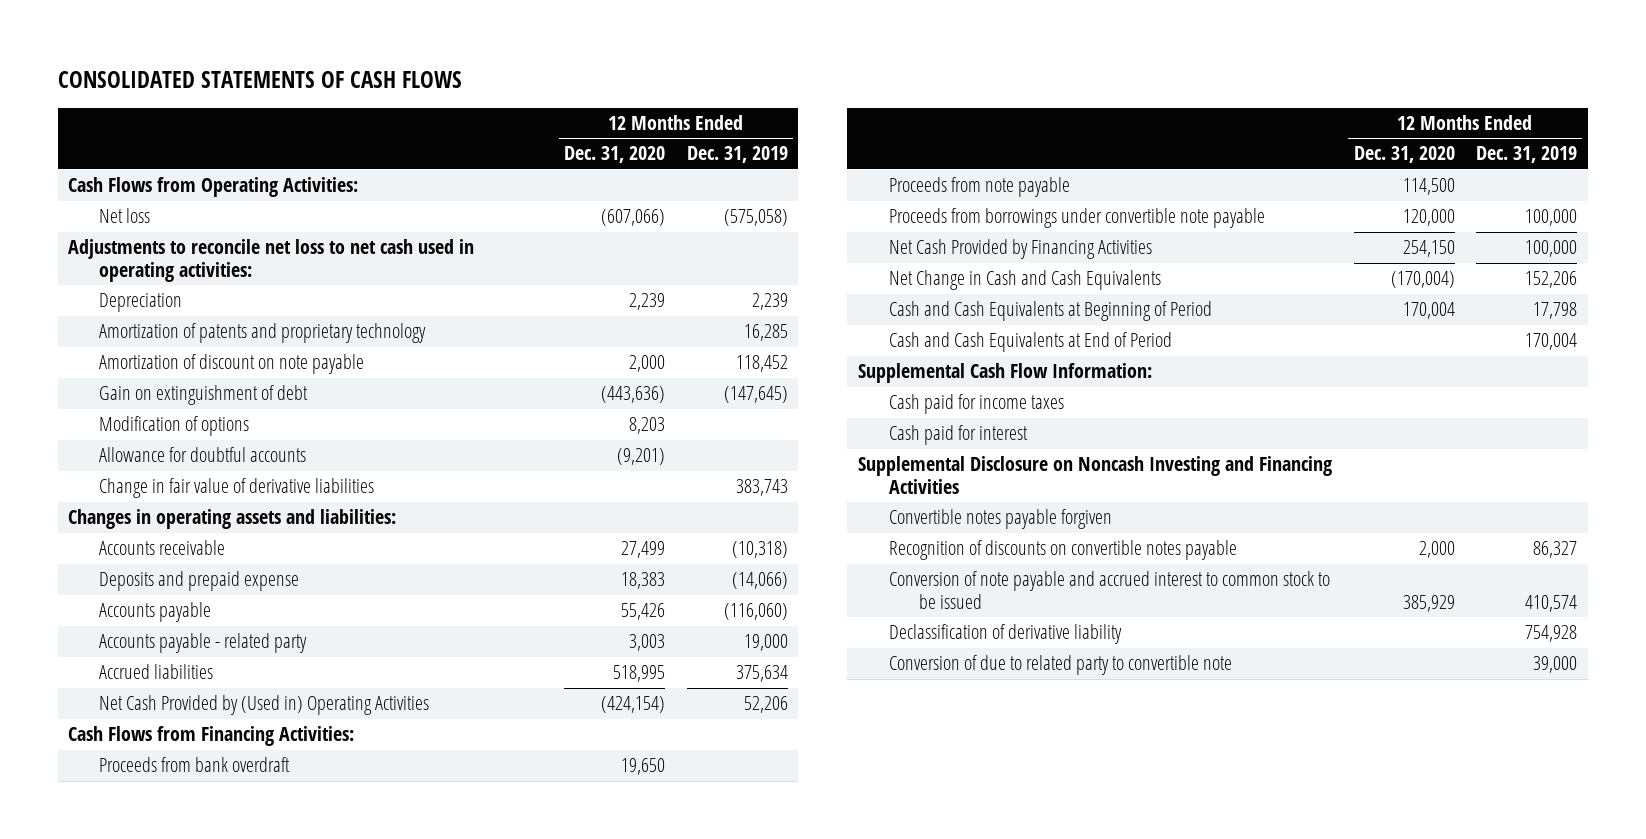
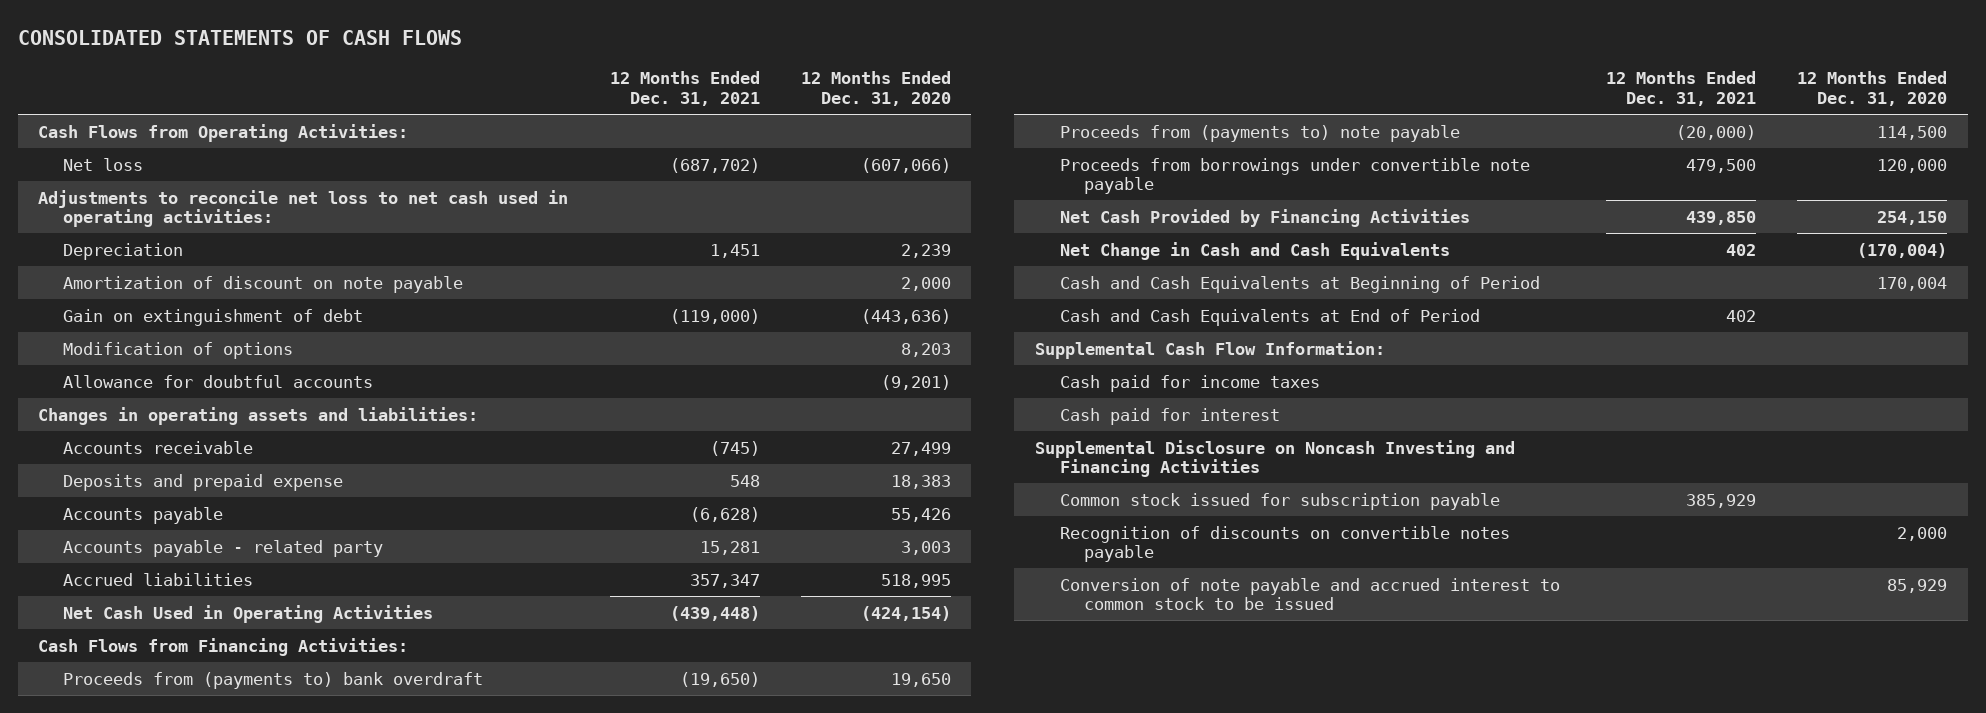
- | 12 Months Ended Dec. 31, 2020 | 12 Months Ended Dec. 31, 2019
+ | 12 Months Ended Dec. 31, 2021 | 12 Months Ended Dec. 31, 2020
- Amortization of patents and proprietary technology | | 16,285
- Change in fair value of derivative liabilities | | 383,743
- Net Cash Provided by (Used in) Operating Activities | (424,154) | 52,206
+ Net Cash Used in Operating Activities | (439,448) | (424,154)
- Proceeds from bank overdraft | 19,650 |
- Proceeds from note payable | 114,500 |
+ Proceeds from (payments to) bank overdraft | (19,650) | 19,650
+ Proceeds from (payments to) note payable | (20,000) | 114,500
- Convertible notes payable forgiven
+ Common stock issued for subscription payable | 385,929 |
- Conversion of note payable and accrued interest to common stock to be issued | 385,929 | 410,574
- Declassification of derivative liability | | 754,928
- Conversion of due to related party to convertible note | | 39,000
+ Conversion of note payable and accrued interest to common stock to be issued | | 85,929

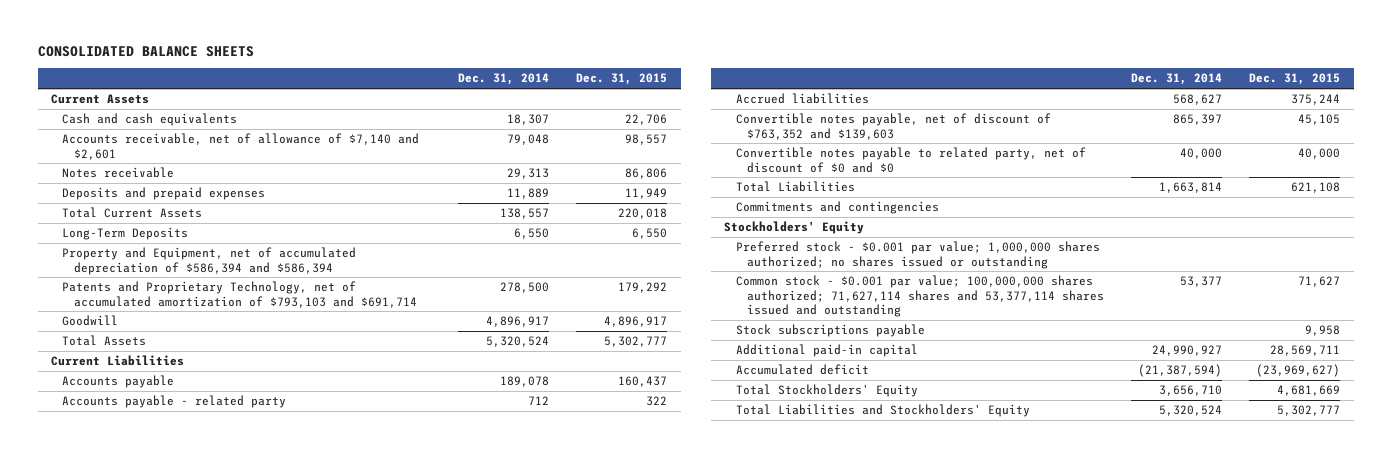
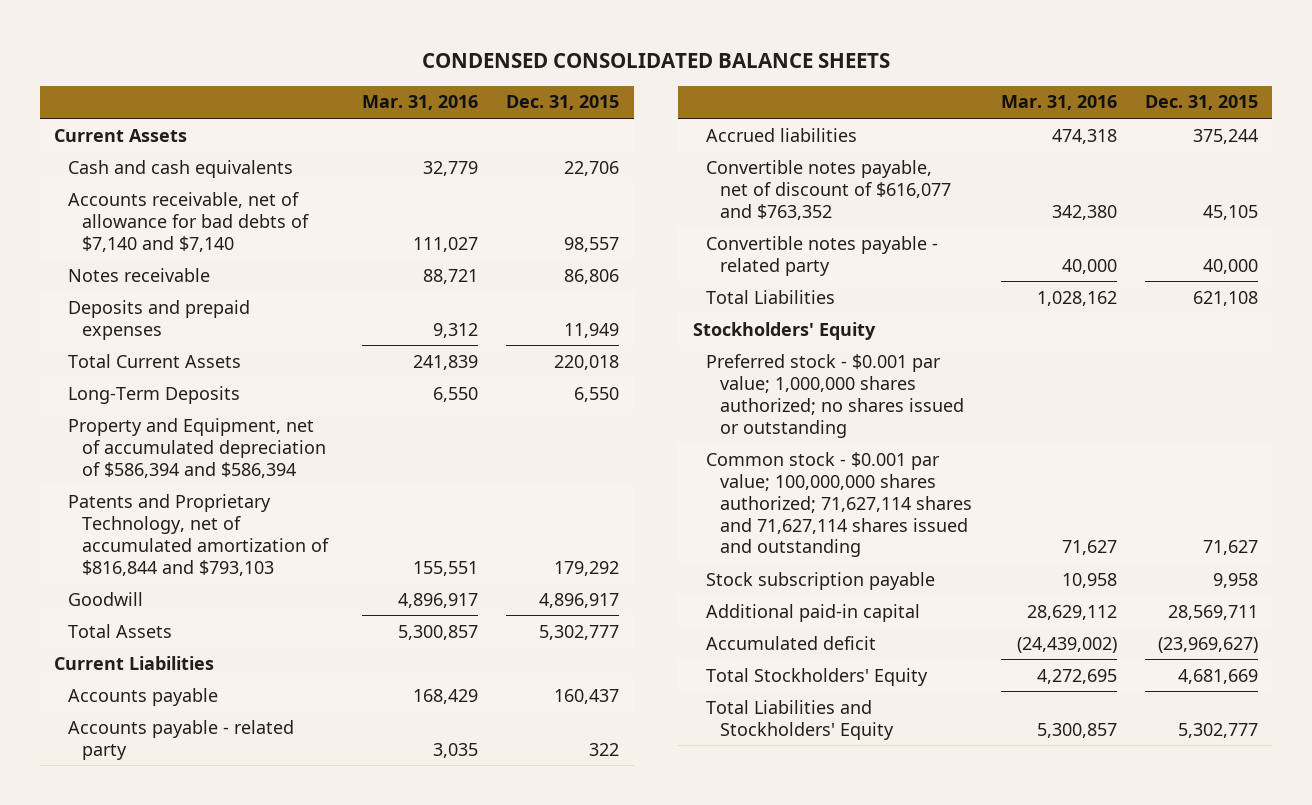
- CONSOLIDATED BALANCE SHEETS
+ CONDENSED CONSOLIDATED BALANCE SHEETS
- | Dec. 31, 2014 | Dec. 31, 2015
+ | Mar. 31, 2016 | Dec. 31, 2015
- Accounts receivable, net of allowance of $7,140 and $2,601 | 79,048 | 98,557
+ Accounts receivable, net of allowance for bad debts of $7,140 and $7,140 | 111,027 | 98,557
- Patents and Proprietary Technology, net of accumulated amortization of $793,103 and $691,714 | 278,500 | 179,292
+ Patents and Proprietary Technology, net of accumulated amortization of $816,844 and $793,103 | 155,551 | 179,292
- Convertible notes payable, net of discount of $763,352 and $139,603 | 865,397 | 45,105
- Convertible notes payable to related party, net of discount of $0 and $0 | 40,000 | 40,000
+ Convertible notes payable, net of discount of $616,077 and $763,352 | 342,380 | 45,105
+ Convertible notes payable - related party | 40,000 | 40,000
- Commitments and contingencies
- Common stock - $0.001 par value; 100,000,000 shares authorized; 71,627,114 shares and 53,377,114 shares issued and outstanding | 53,377 | 71,627
- Stock subscriptions payable | | 9,958
+ Common stock - $0.001 par value; 100,000,000 shares authorized; 71,627,114 shares and 71,627,114 shares issued and outstanding | 71,627 | 71,627
+ Stock subscription payable | 10,958 | 9,958

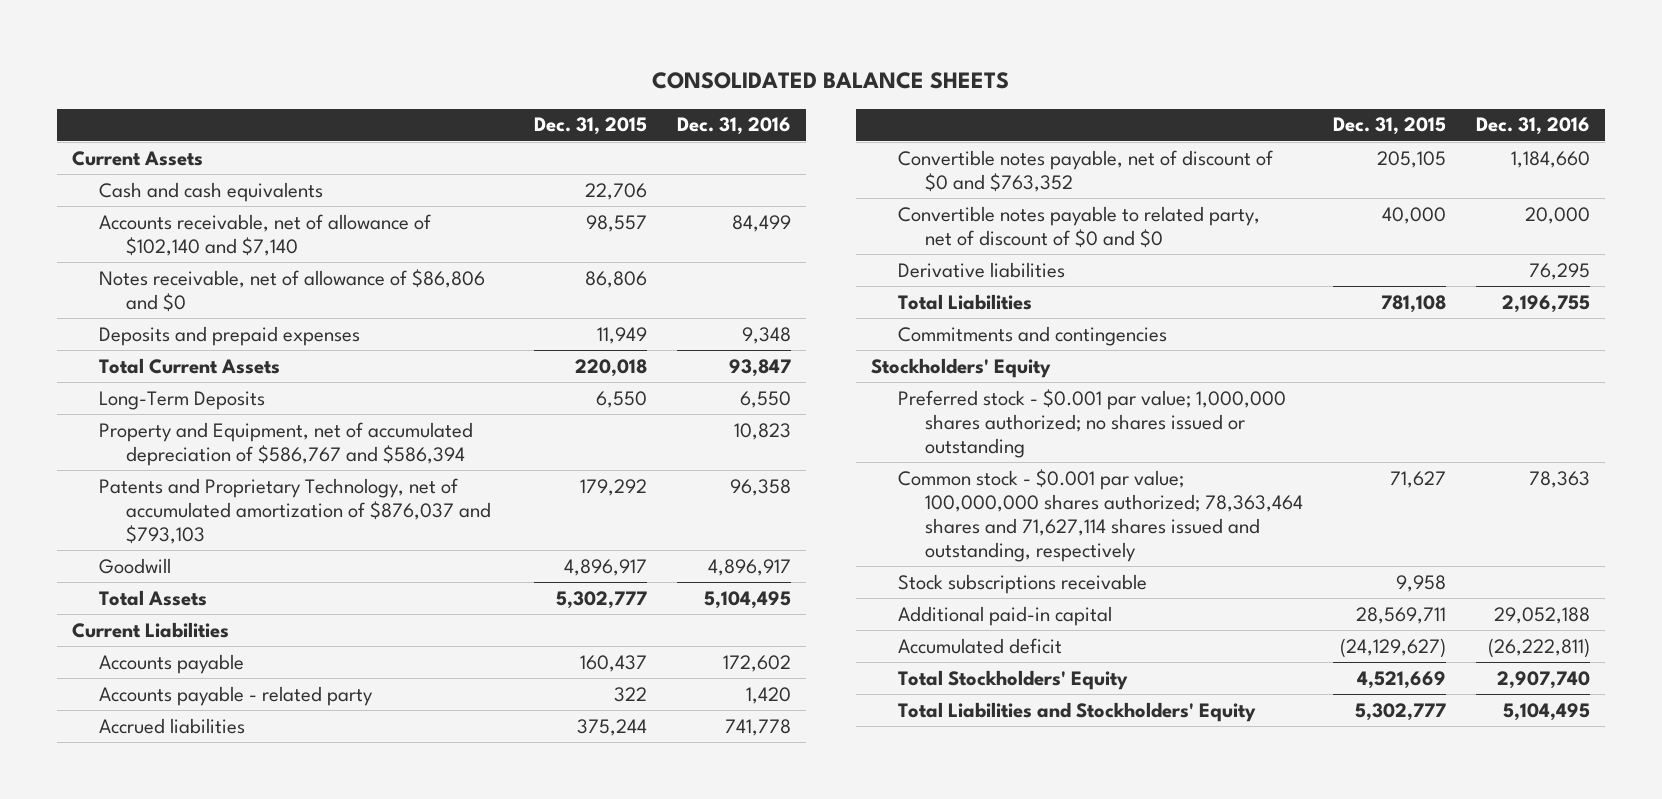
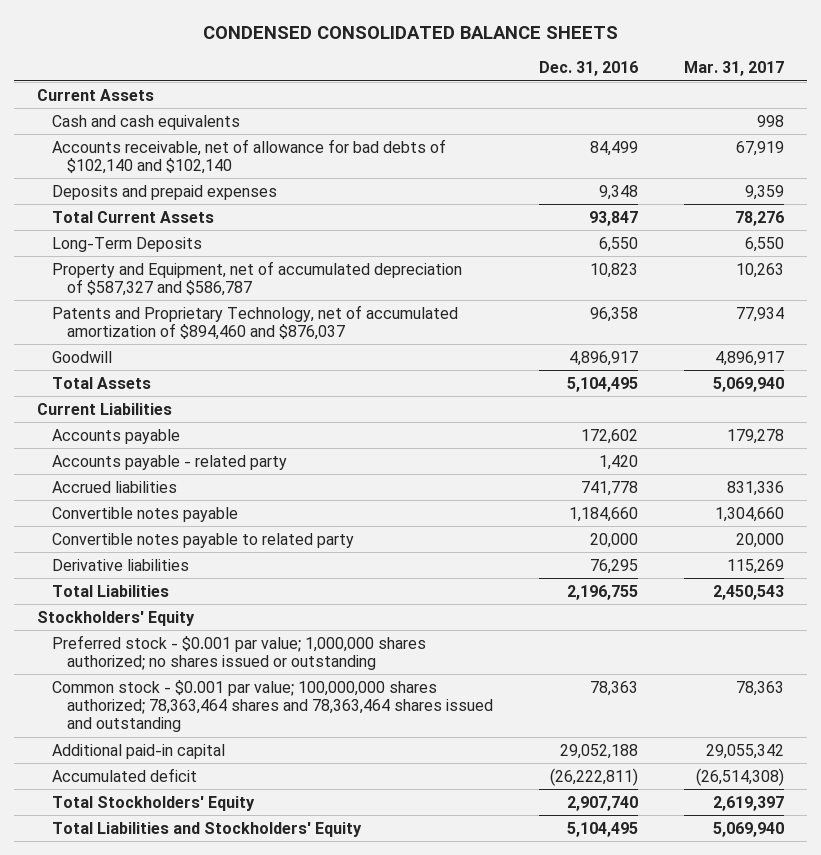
- CONSOLIDATED BALANCE SHEETS
+ CONDENSED CONSOLIDATED BALANCE SHEETS
- | Dec. 31, 2015 | Dec. 31, 2016
+ | Dec. 31, 2016 | Mar. 31, 2017
- Accounts receivable, net of allowance of $102,140 and $7,140 | 98,557 | 84,499
- Notes receivable, net of allowance of $86,806 and $0 | 86,806 |
+ Accounts receivable, net of allowance for bad debts of $102,140 and $102,140 | 84,499 | 67,919
- Property and Equipment, net of accumulated depreciation of $586,767 and $586,394 | | 10,823
- Patents and Proprietary Technology, net of accumulated amortization of $876,037 and $793,103 | 179,292 | 96,358
+ Property and Equipment, net of accumulated depreciation of $587,327 and $586,787 | 10,823 | 10,263
+ Patents and Proprietary Technology, net of accumulated amortization of $894,460 and $876,037 | 96,358 | 77,934
- Convertible notes payable, net of discount of $0 and $763,352 | 205,105 | 1,184,660
- Convertible notes payable to related party, net of discount of $0 and $0 | 40,000 | 20,000
+ Convertible notes payable | 1,184,660 | 1,304,660
+ Convertible notes payable to related party | 20,000 | 20,000
- Commitments and contingencies
- Common stock - $0.001 par value; 100,000,000 shares authorized; 78,363,464 shares and 71,627,114 shares issued and outstanding, respectively | 71,627 | 78,363
- Stock subscriptions receivable | 9,958 |
+ Common stock - $0.001 par value; 100,000,000 shares authorized; 78,363,464 shares and 78,363,464 shares issued and outstanding | 78,363 | 78,363

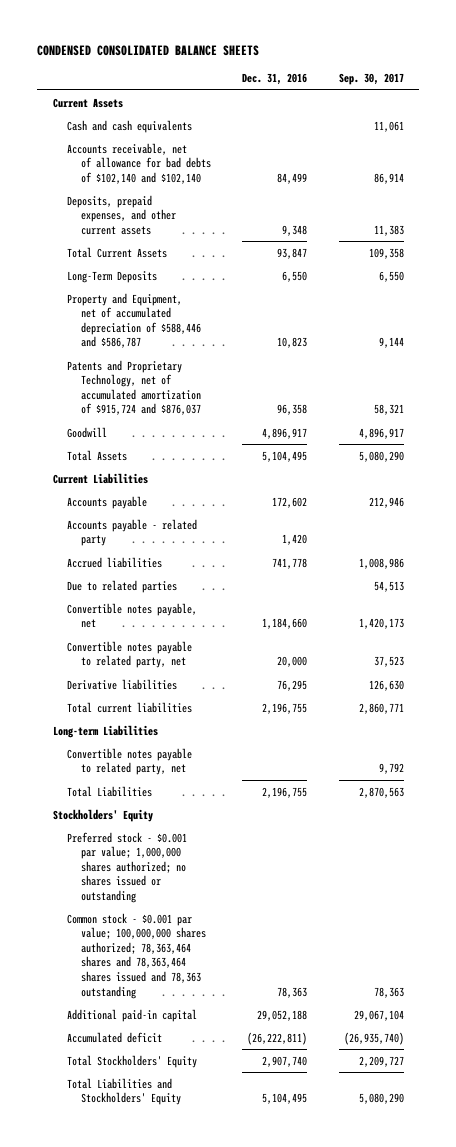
- | Dec. 31, 2016 | Mar. 31, 2017
+ | Dec. 31, 2016 | Sep. 30, 2017
- Deposits and prepaid expenses | 9,348 | 9,359
+ Deposits, prepaid expenses, and other current assets | 9,348 | 11,383
- Property and Equipment, net of accumulated depreciation of $587,327 and $586,787 | 10,823 | 10,263
- Patents and Proprietary Technology, net of accumulated amortization of $894,460 and $876,037 | 96,358 | 77,934
+ Property and Equipment, net of accumulated depreciation of $588,446 and $586,787 | 10,823 | 9,144
+ Patents and Proprietary Technology, net of accumulated amortization of $915,724 and $876,037 | 96,358 | 58,321
- Convertible notes payable | 1,184,660 | 1,304,660
- Convertible notes payable to related party | 20,000 | 20,000
+ Due to related parties | | 54,513
+ Convertible notes payable, net | 1,184,660 | 1,420,173
+ Convertible notes payable to related party, net | 20,000 | 37,523
+ Total current liabilities | 2,196,755 | 2,860,771
+ Long-term Liabilities
+ Convertible notes payable to related party, net | | 9,792
- Common stock - $0.001 par value; 100,000,000 shares authorized; 78,363,464 shares and 78,363,464 shares issued and outstanding | 78,363 | 78,363
+ Common stock - $0.001 par value; 100,000,000 shares authorized; 78,363,464 shares and 78,363,464 shares issued and 78,363 outstanding | 78,363 | 78,363

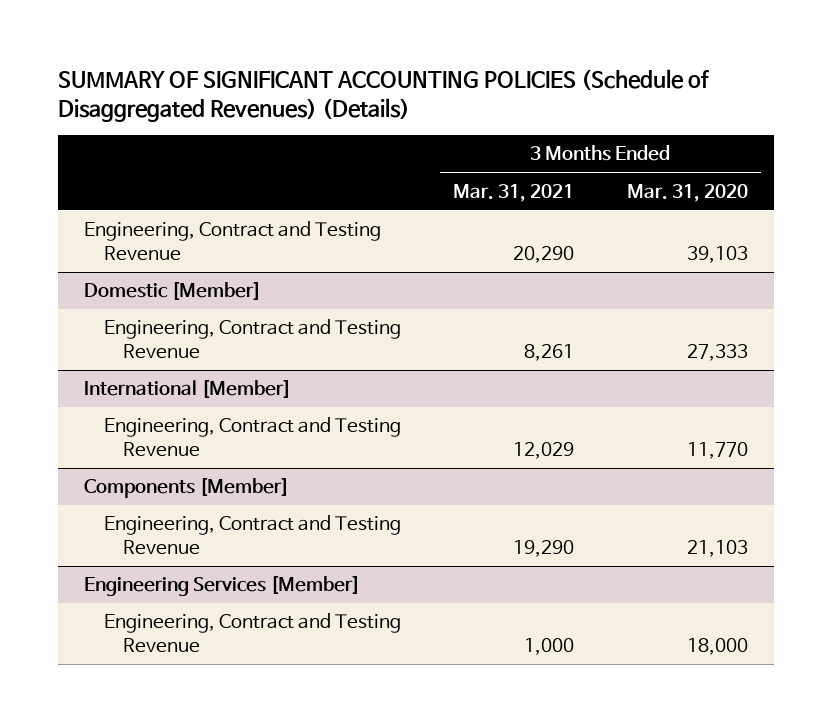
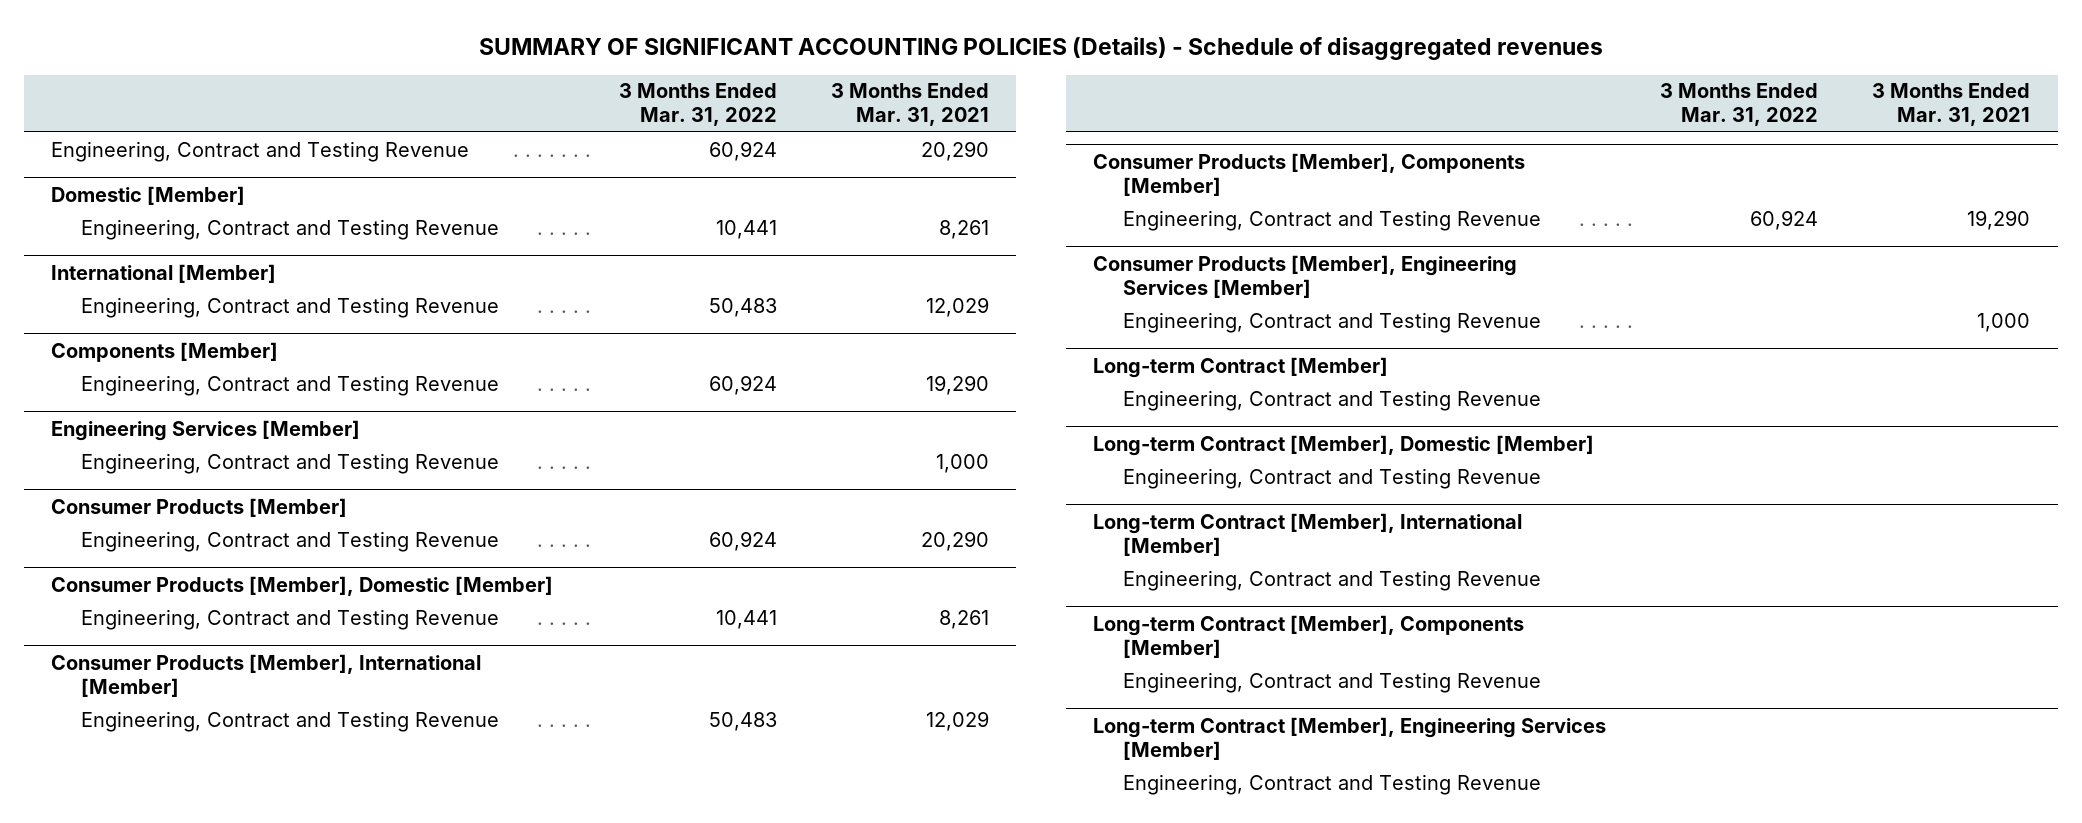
- SUMMARY OF SIGNIFICANT ACCOUNTING POLICIES (Schedule of Disaggregated Revenues) (Details)
+ SUMMARY OF SIGNIFICANT ACCOUNTING POLICIES (Details) - Schedule of disaggregated revenues
- | 3 Months Ended Mar. 31, 2021 | 3 Months Ended Mar. 31, 2020
+ | 3 Months Ended Mar. 31, 2022 | 3 Months Ended Mar. 31, 2021
+ Consumer Products [Member]
+ Engineering, Contract and Testing Revenue | 60,924 | 20,290
+ Consumer Products [Member], Domestic [Member]
+ Engineering, Contract and Testing Revenue | 10,441 | 8,261
+ Consumer Products [Member], International [Member]
+ Engineering, Contract and Testing Revenue | 50,483 | 12,029
+ Consumer Products [Member], Components [Member]
+ Engineering, Contract and Testing Revenue | 60,924 | 19,290
+ Consumer Products [Member], Engineering Services [Member]
+ Engineering, Contract and Testing Revenue | | 1,000
+ Long-term Contract [Member]
+ Engineering, Contract and Testing Revenue
+ Long-term Contract [Member], Domestic [Member]
+ Engineering, Contract and Testing Revenue
+ Long-term Contract [Member], International [Member]
+ Engineering, Contract and Testing Revenue
+ Long-term Contract [Member], Components [Member]
+ Engineering, Contract and Testing Revenue
+ Long-term Contract [Member], Engineering Services [Member]
+ Engineering, Contract and Testing Revenue

